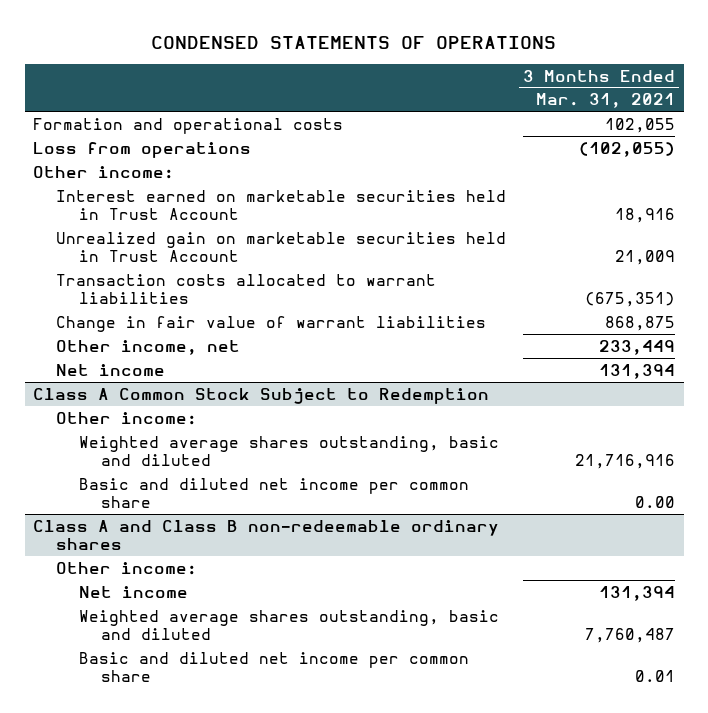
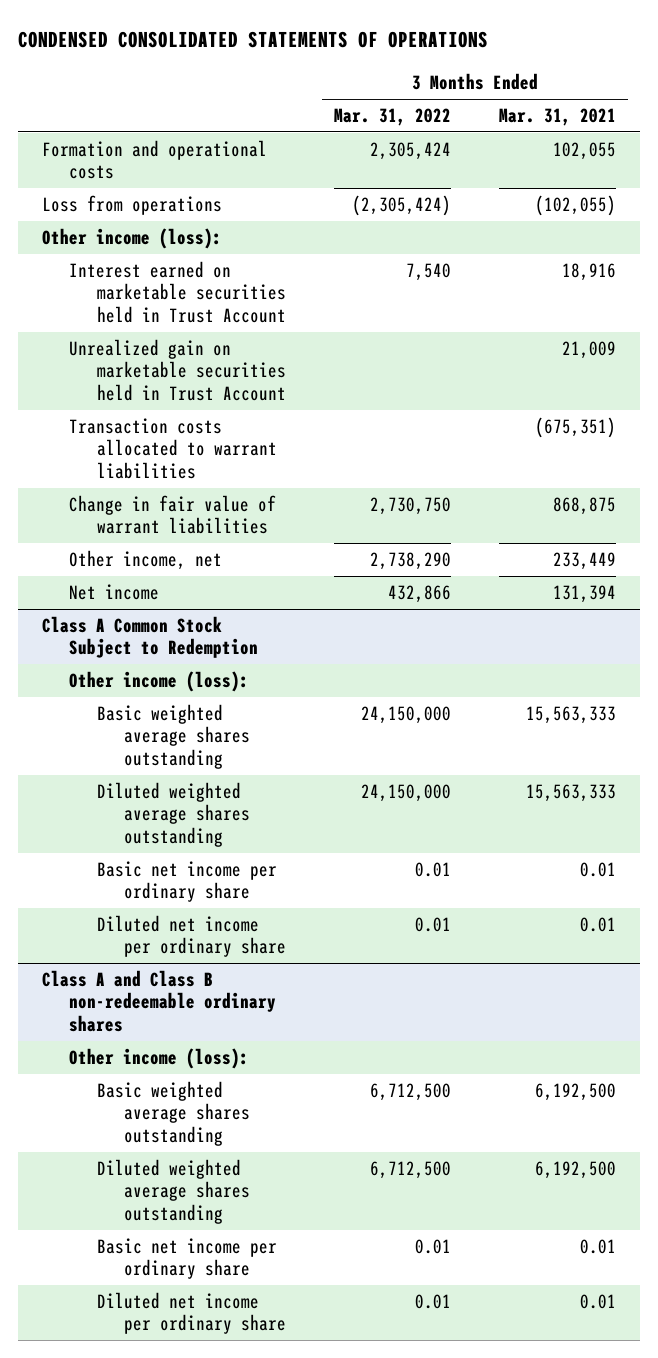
- CONDENSED STATEMENTS OF OPERATIONS
+ CONDENSED CONSOLIDATED STATEMENTS OF OPERATIONS
- | 3 Months Ended Mar. 31, 2021
+ | 3 Months Ended Mar. 31, 2022 | 3 Months Ended Mar. 31, 2021
- Other income:
+ Other income (loss):
@ Class A Common Stock Subject to Redemption
- Other income:
- Weighted average shares outstanding, basic and diluted | 21,716,916
- Basic and diluted net income per common share | 0.00
+ Other income (loss):
+ Basic weighted average shares outstanding | 24,150,000 | 15,563,333
+ Diluted weighted average shares outstanding | 24,150,000 | 15,563,333
+ Basic net income per ordinary share | 0.01 | 0.01
+ Diluted net income per ordinary share | 0.01 | 0.01
@ Class A and Class B non-redeemable ordinary shares
- Other income:
- Net income | 131,394
- Weighted average shares outstanding, basic and diluted | 7,760,487
- Basic and diluted net income per common share | 0.01
+ Other income (loss):
+ Basic weighted average shares outstanding | 6,712,500 | 6,192,500
+ Diluted weighted average shares outstanding | 6,712,500 | 6,192,500
+ Basic net income per ordinary share | 0.01 | 0.01
+ Diluted net income per ordinary share | 0.01 | 0.01

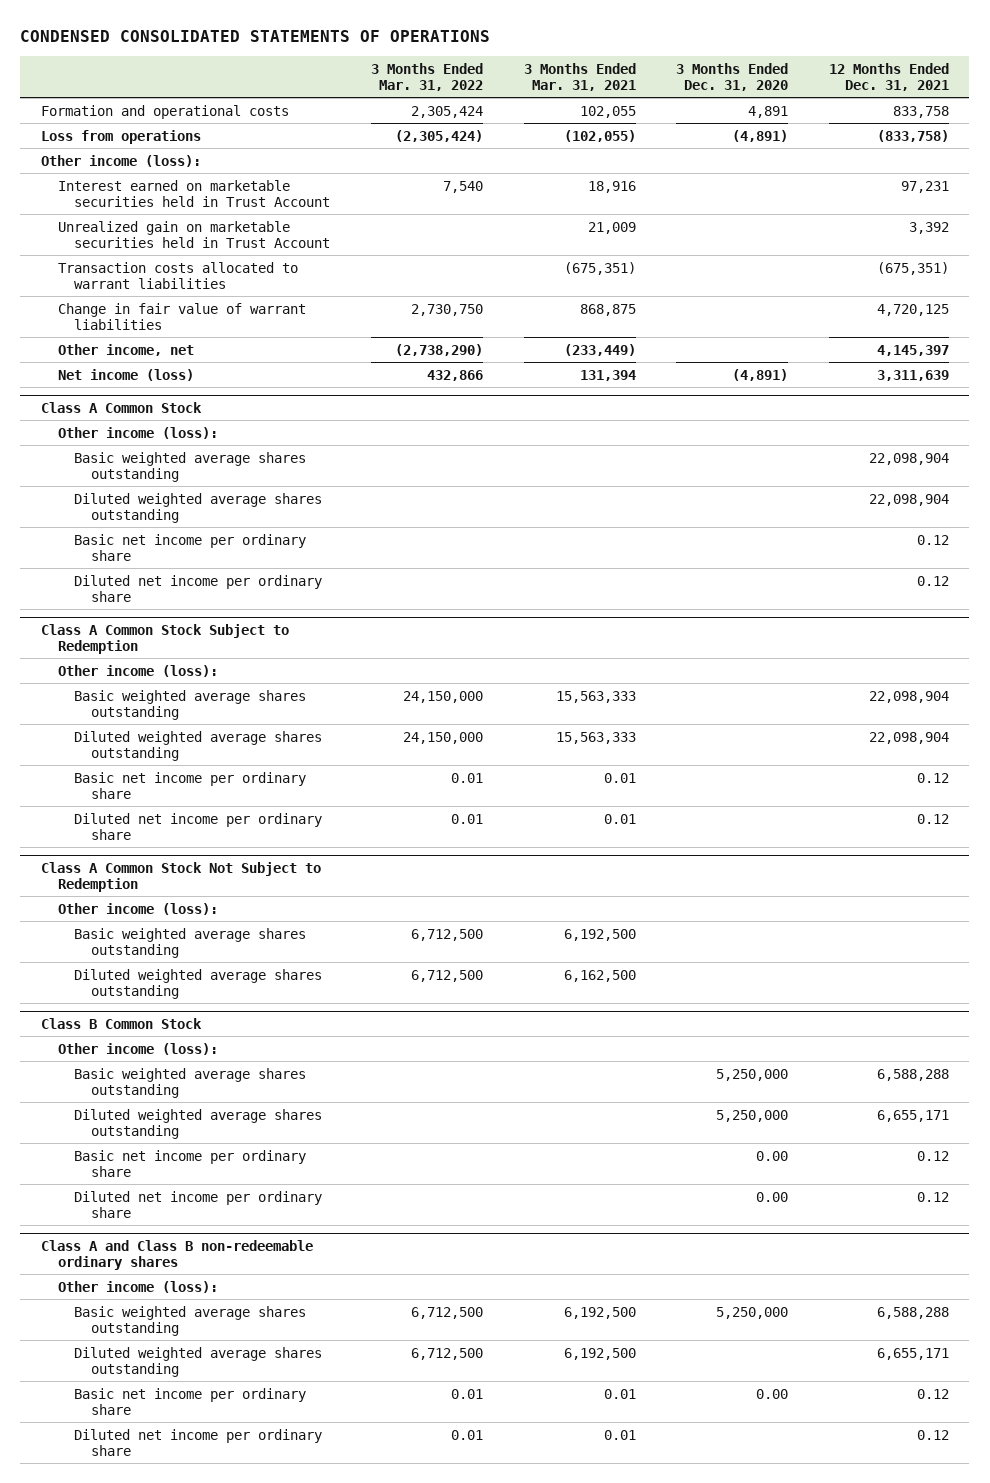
- | 3 Months Ended Mar. 31, 2022 | 3 Months Ended Mar. 31, 2021
+ | 3 Months Ended Mar. 31, 2022 | 3 Months Ended Mar. 31, 2021 | 3 Months Ended Dec. 31, 2020 | 12 Months Ended Dec. 31, 2021
- Other income, net | 2,738,290 | 233,449
- Net income | 432,866 | 131,394
+ Other income, net | (2,738,290) | (233,449) | | 4,145,397
+ Net income (loss) | 432,866 | 131,394 | (4,891) | 3,311,639
+ Class A Common Stock
+ Other income (loss):
+ Basic weighted average shares outstanding | | | | 22,098,904
+ Diluted weighted average shares outstanding | | | | 22,098,904
+ Basic net income per ordinary share | | | | 0.12
+ Diluted net income per ordinary share | | | | 0.12
+ Class A Common Stock Not Subject to Redemption
+ Other income (loss):
+ Basic weighted average shares outstanding | 6,712,500 | 6,192,500 | |
+ Diluted weighted average shares outstanding | 6,712,500 | 6,162,500 | |
+ Class B Common Stock
+ Other income (loss):
+ Basic weighted average shares outstanding | | | 5,250,000 | 6,588,288
+ Diluted weighted average shares outstanding | | | 5,250,000 | 6,655,171
+ Basic net income per ordinary share | | | 0.00 | 0.12
+ Diluted net income per ordinary share | | | 0.00 | 0.12

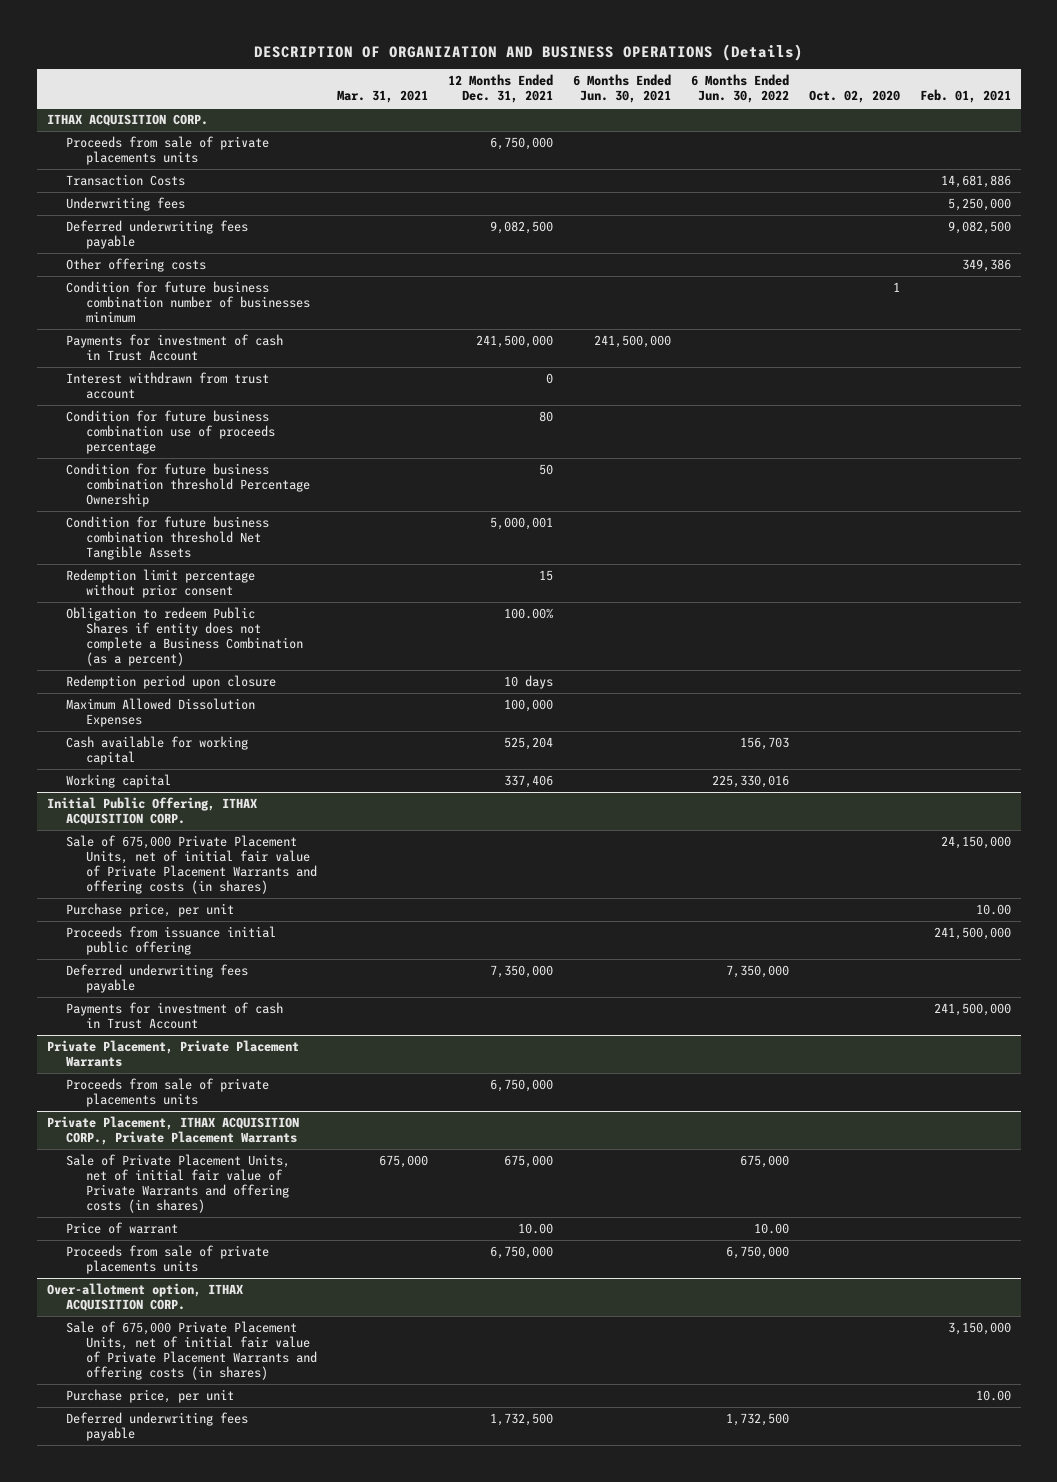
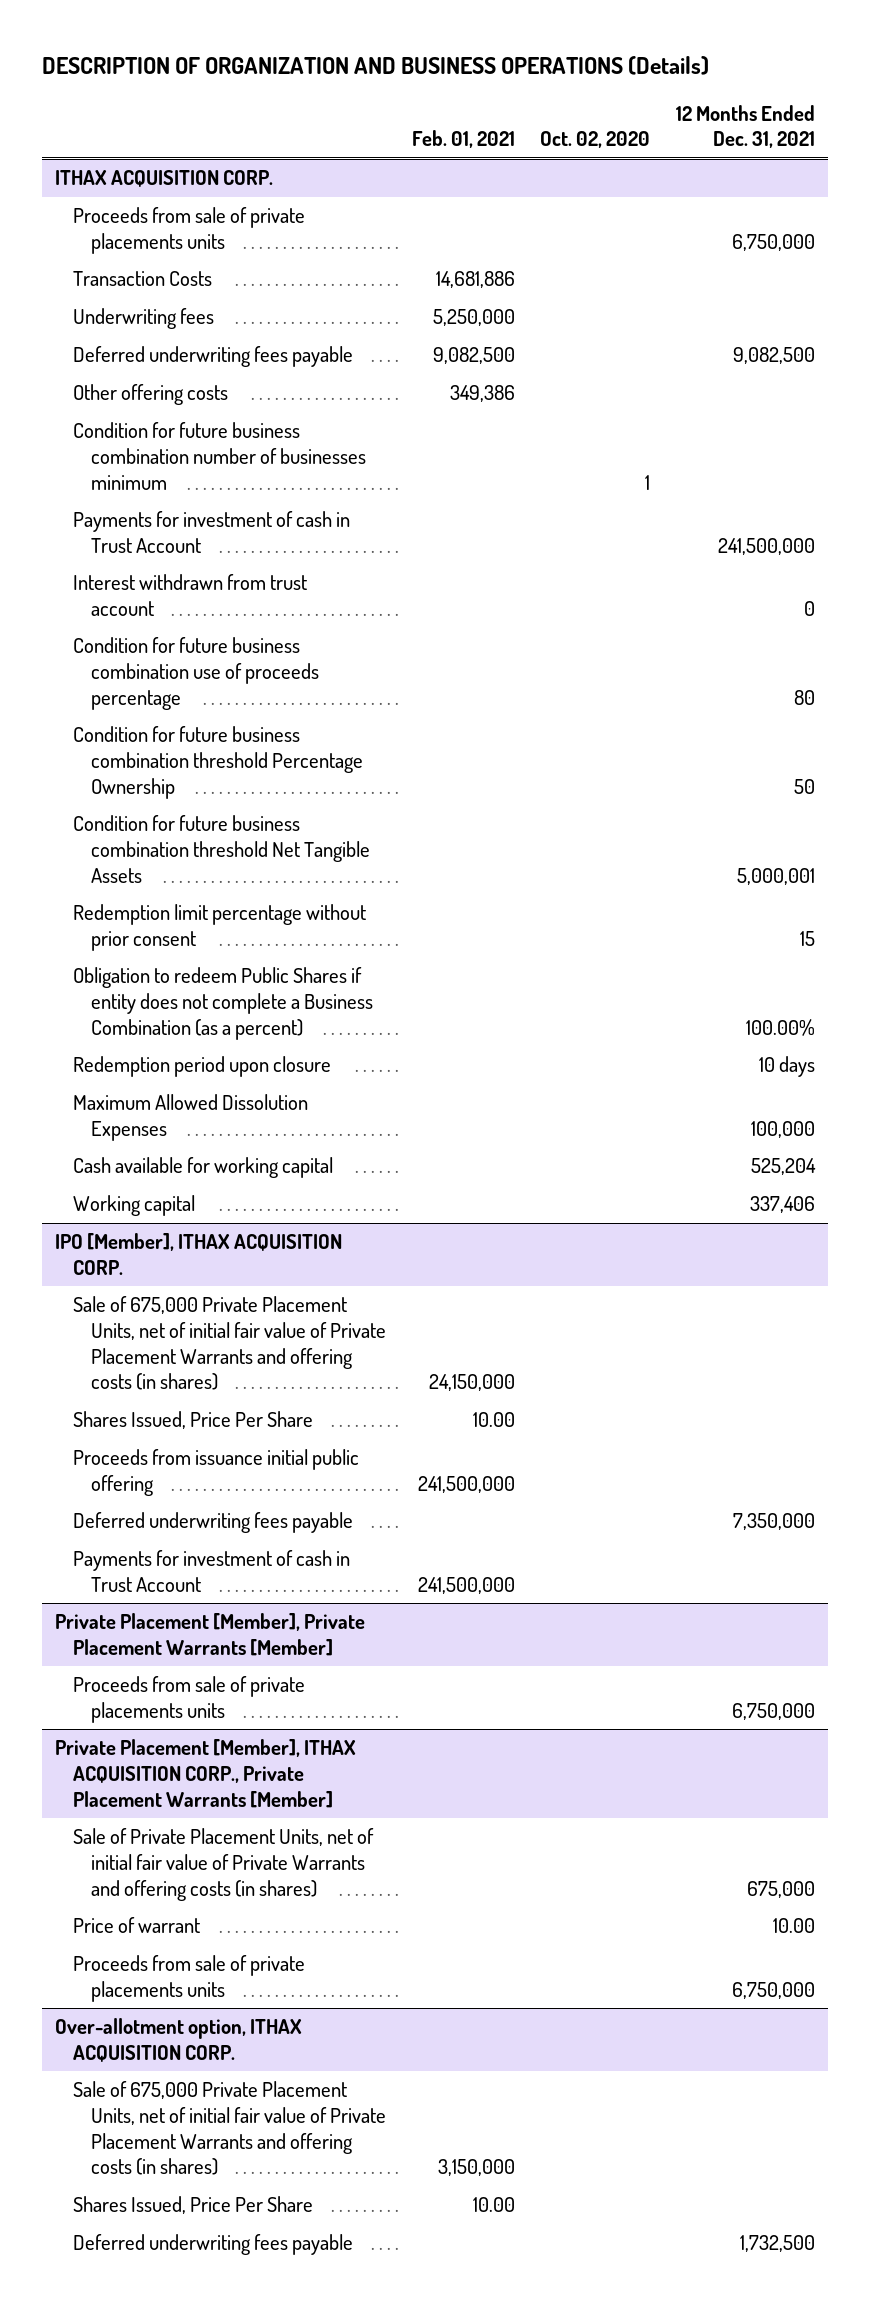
- | Mar. 31, 2021 | 12 Months Ended Dec. 31, 2021 | 6 Months Ended Jun. 30, 2021 | 6 Months Ended Jun. 30, 2022 | Oct. 02, 2020 | Feb. 01, 2021
+ | Feb. 01, 2021 | Oct. 02, 2020 | 12 Months Ended Dec. 31, 2021
- Initial Public Offering, ITHAX ACQUISITION CORP.
+ IPO [Member], ITHAX ACQUISITION CORP.
- Purchase price, per unit | | | | | | 10.00
+ Shares Issued, Price Per Share | 10.00 | |
- Private Placement, Private Placement Warrants
+ Private Placement [Member], Private Placement Warrants [Member]
- Private Placement, ITHAX ACQUISITION CORP., Private Placement Warrants
+ Private Placement [Member], ITHAX ACQUISITION CORP., Private Placement Warrants [Member]
@ Over-allotment option, ITHAX ACQUISITION CORP.
- Purchase price, per unit | | | | | | 10.00
+ Shares Issued, Price Per Share | 10.00 | |

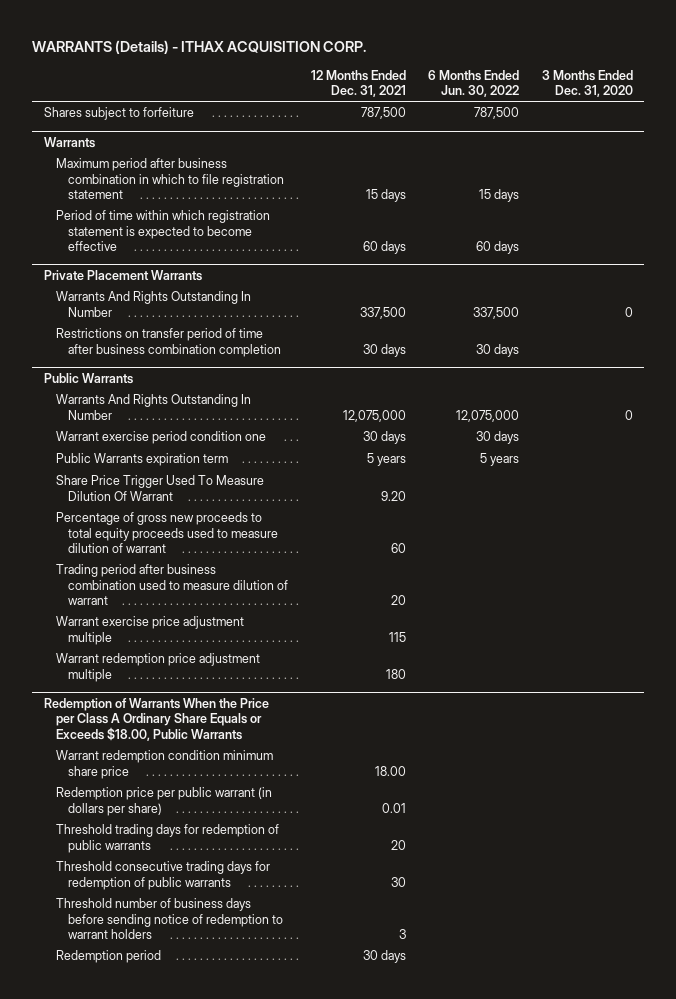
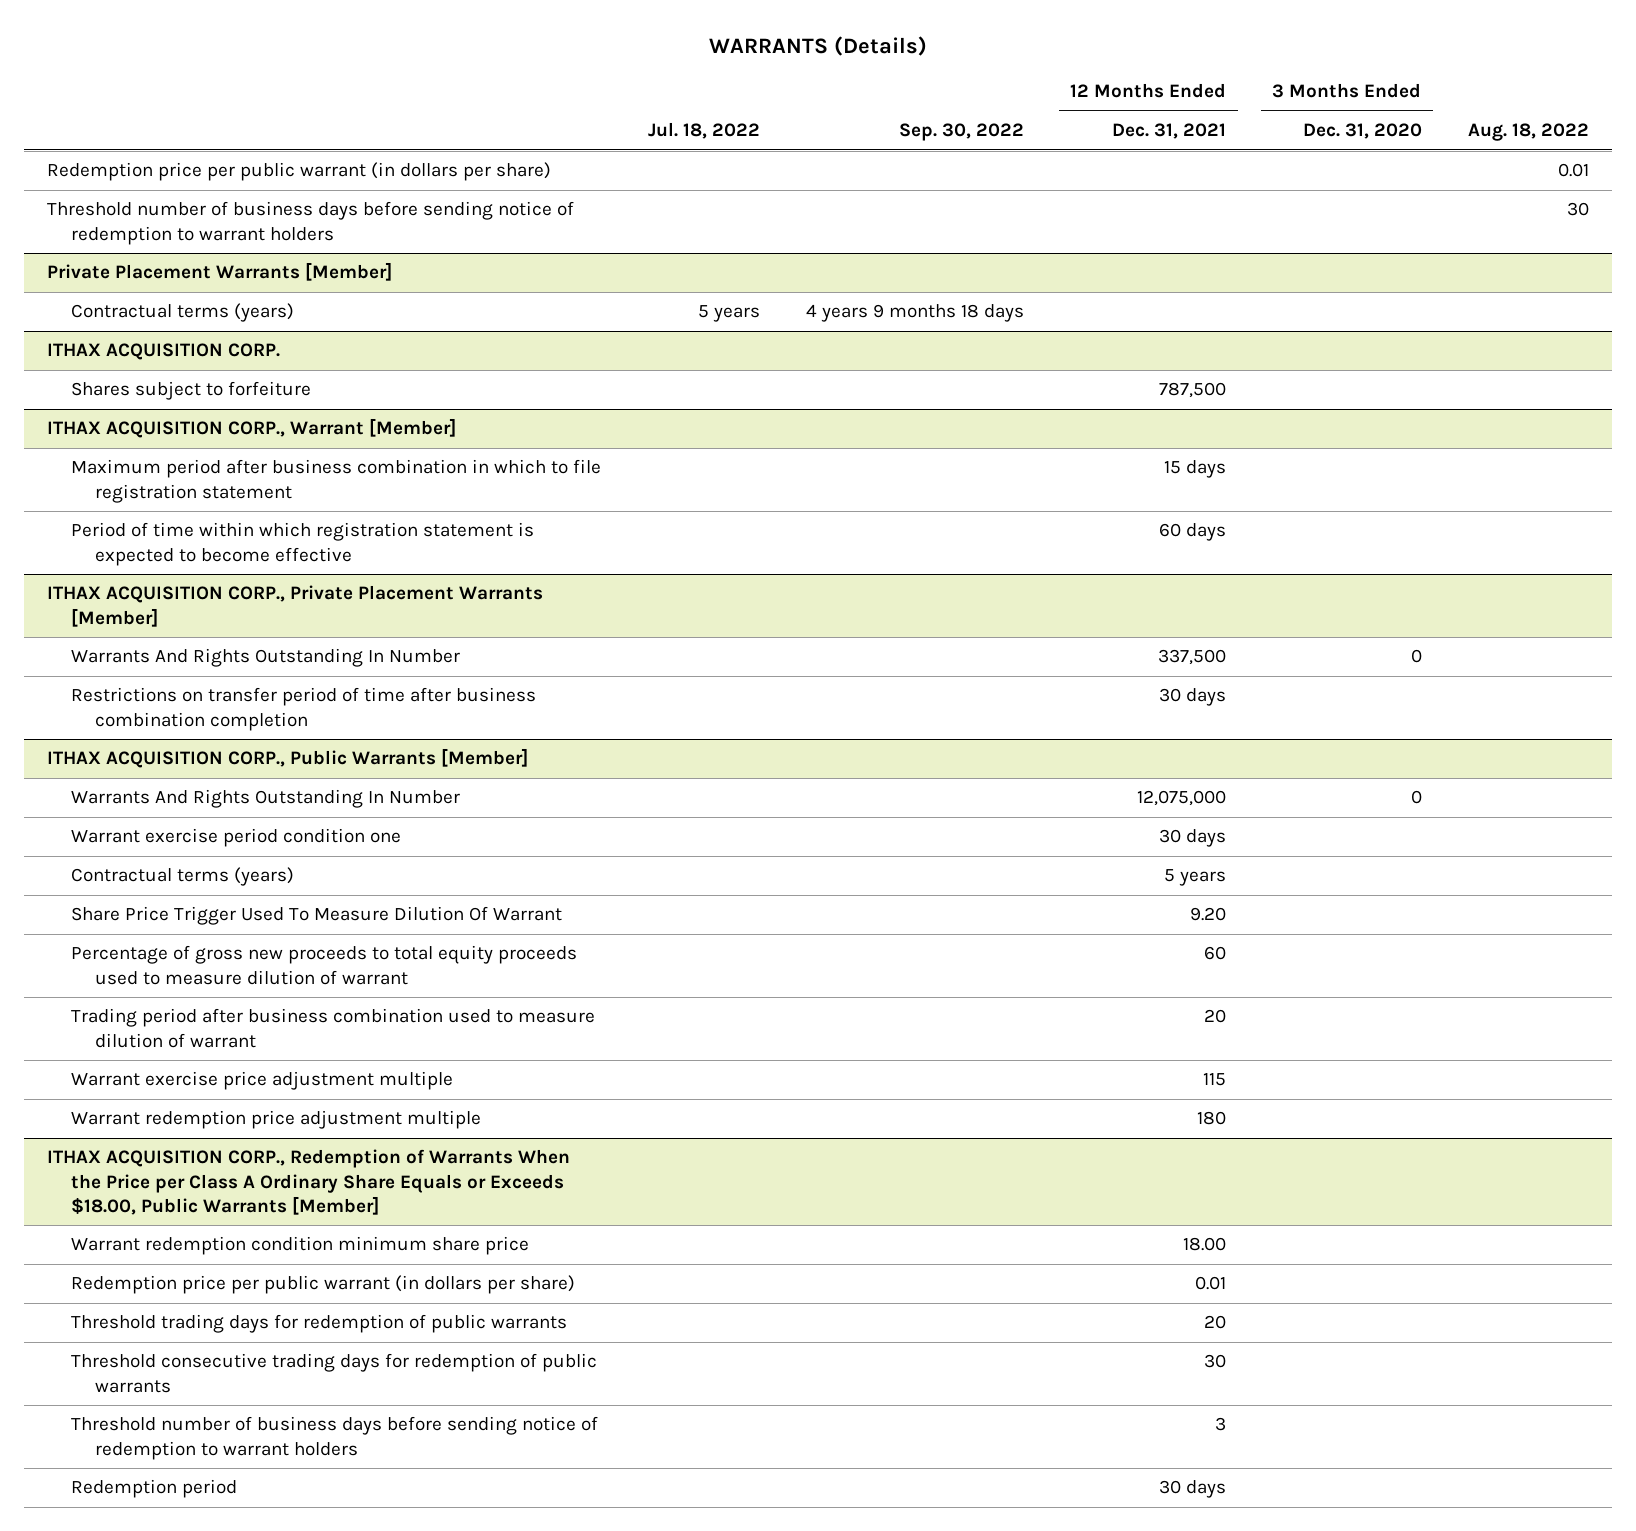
- WARRANTS (Details) - ITHAX ACQUISITION CORP.
+ WARRANTS (Details)
- | 12 Months Ended Dec. 31, 2021 | 6 Months Ended Jun. 30, 2022 | 3 Months Ended Dec. 31, 2020
+ | Jul. 18, 2022 | Sep. 30, 2022 | 12 Months Ended Dec. 31, 2021 | 3 Months Ended Dec. 31, 2020 | Aug. 18, 2022
+ Redemption price per public warrant (in dollars per share) | | | | | 0.01
+ Threshold number of business days before sending notice of redemption to warrant holders | | | | | 30
+ Private Placement Warrants [Member]
+ Contractual terms (years) | 5 years | 4 years 9 months 18 days | | |
+ ITHAX ACQUISITION CORP.
- Warrants
+ ITHAX ACQUISITION CORP., Warrant [Member]
- Private Placement Warrants
+ ITHAX ACQUISITION CORP., Private Placement Warrants [Member]
- Public Warrants
+ ITHAX ACQUISITION CORP., Public Warrants [Member]
- Public Warrants expiration term | 5 years | 5 years |
+ Contractual terms (years) | | | 5 years | |
- Redemption of Warrants When the Price per Class A Ordinary Share Equals or Exceeds $18.00, Public Warrants
+ ITHAX ACQUISITION CORP., Redemption of Warrants When the Price per Class A Ordinary Share Equals or Exceeds $18.00, Public Warrants [Member]

